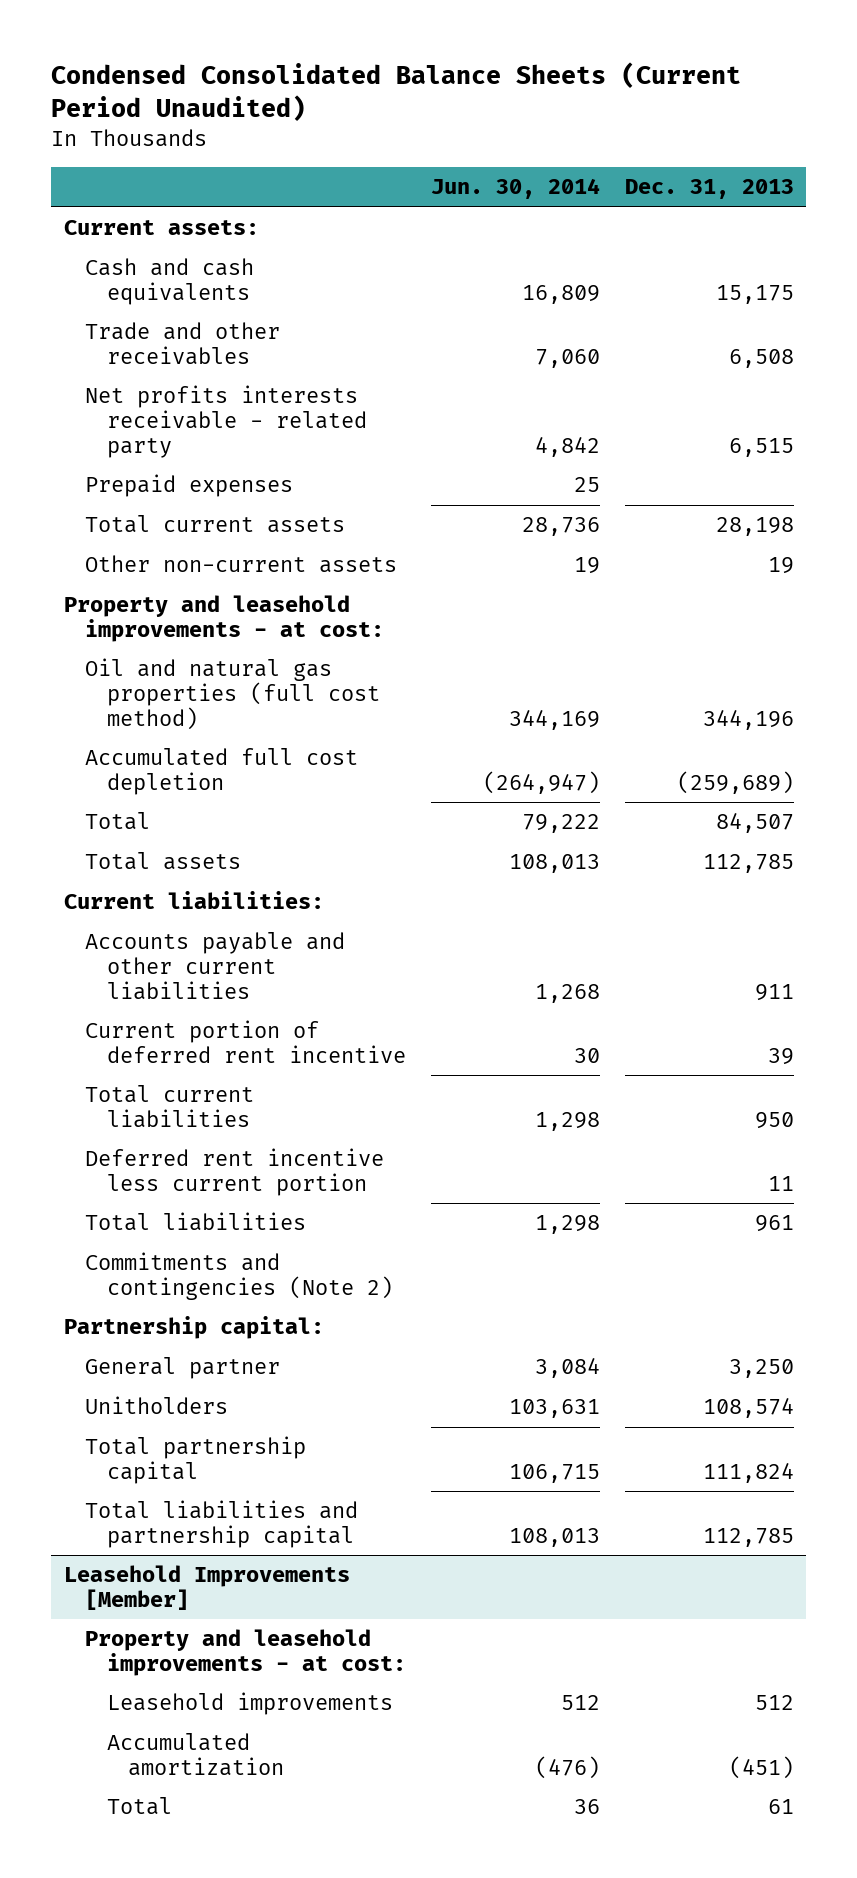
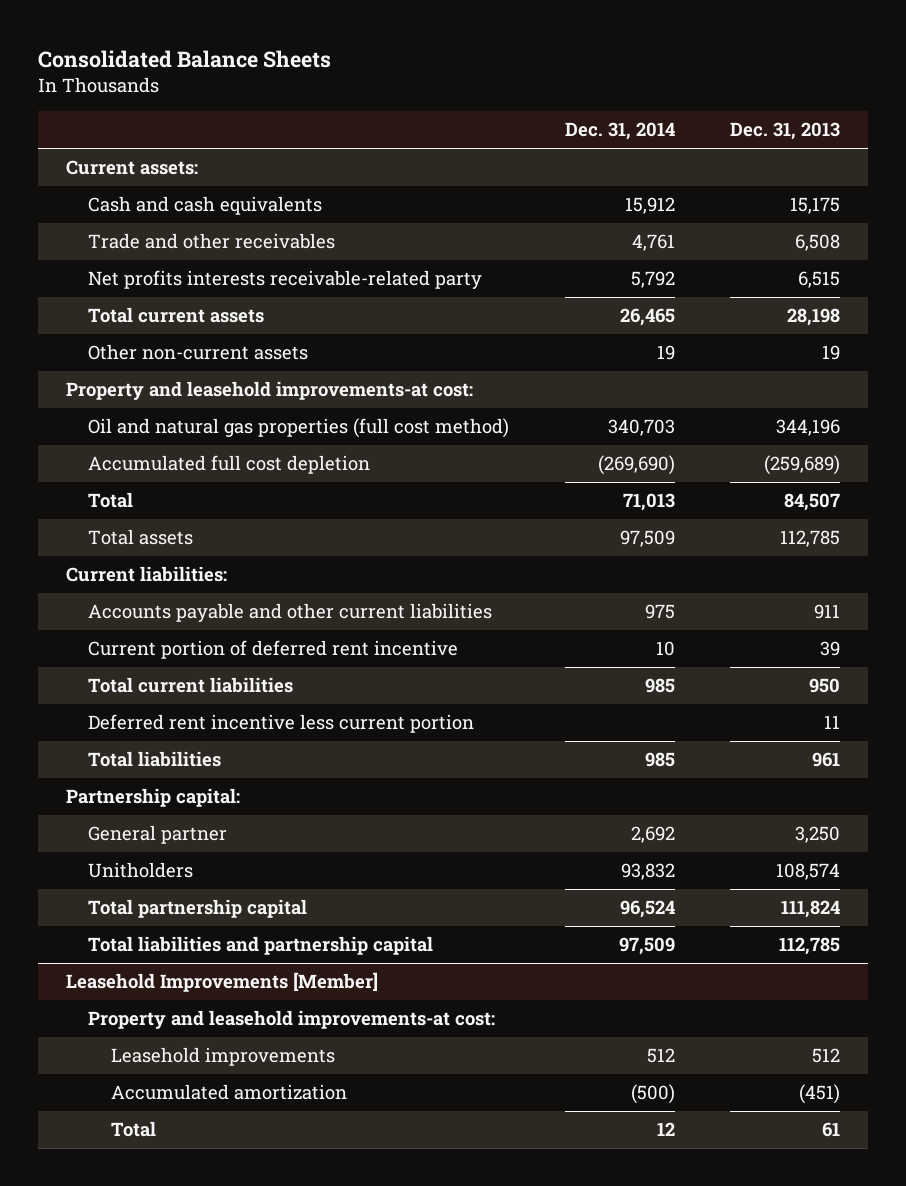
- Condensed Consolidated Balance Sheets (Current Period Unaudited)
+ Consolidated Balance Sheets
- | Jun. 30, 2014 | Dec. 31, 2013
+ | Dec. 31, 2014 | Dec. 31, 2013
- Net profits interests receivable - related party | 4,842 | 6,515
- Prepaid expenses | 25 |
+ Net profits interests receivable-related party | 5,792 | 6,515
- Property and leasehold improvements - at cost:
+ Property and leasehold improvements-at cost:
- Commitments and contingencies (Note 2)
@ Leasehold Improvements [Member]
- Property and leasehold improvements - at cost:
+ Property and leasehold improvements-at cost:

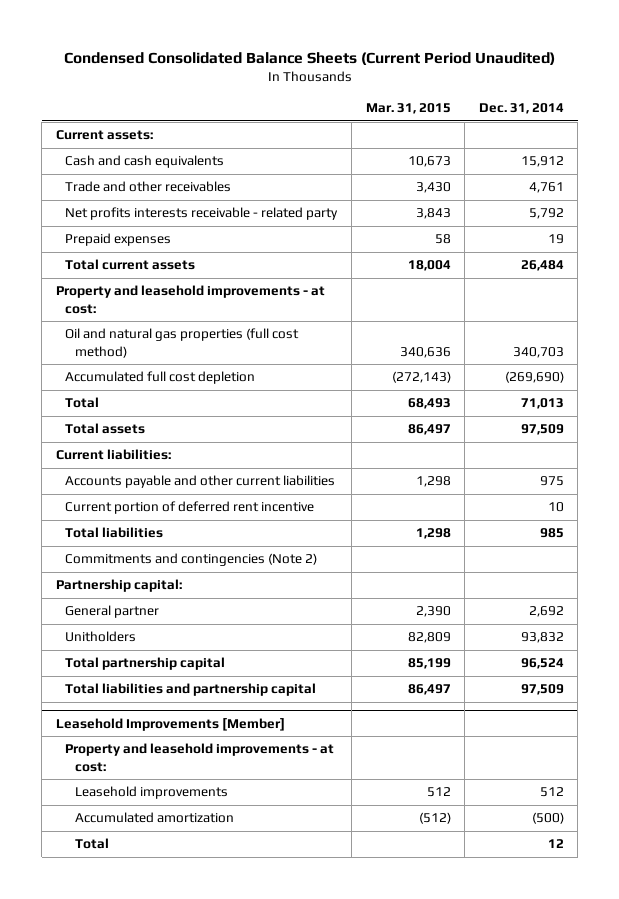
- Consolidated Balance Sheets
+ Condensed Consolidated Balance Sheets (Current Period Unaudited)
- | Dec. 31, 2014 | Dec. 31, 2013
+ | Mar. 31, 2015 | Dec. 31, 2014
- Net profits interests receivable-related party | 5,792 | 6,515
- Total current assets | 26,465 | 28,198
- Other non-current assets | 19 | 19
- Property and leasehold improvements-at cost:
+ Net profits interests receivable - related party | 3,843 | 5,792
+ Prepaid expenses | 58 | 19
+ Total current assets | 18,004 | 26,484
+ Property and leasehold improvements - at cost:
- Total current liabilities | 985 | 950
- Deferred rent incentive less current portion | | 11
+ Commitments and contingencies (Note 2)
@ Leasehold Improvements [Member]
- Property and leasehold improvements-at cost:
+ Property and leasehold improvements - at cost:

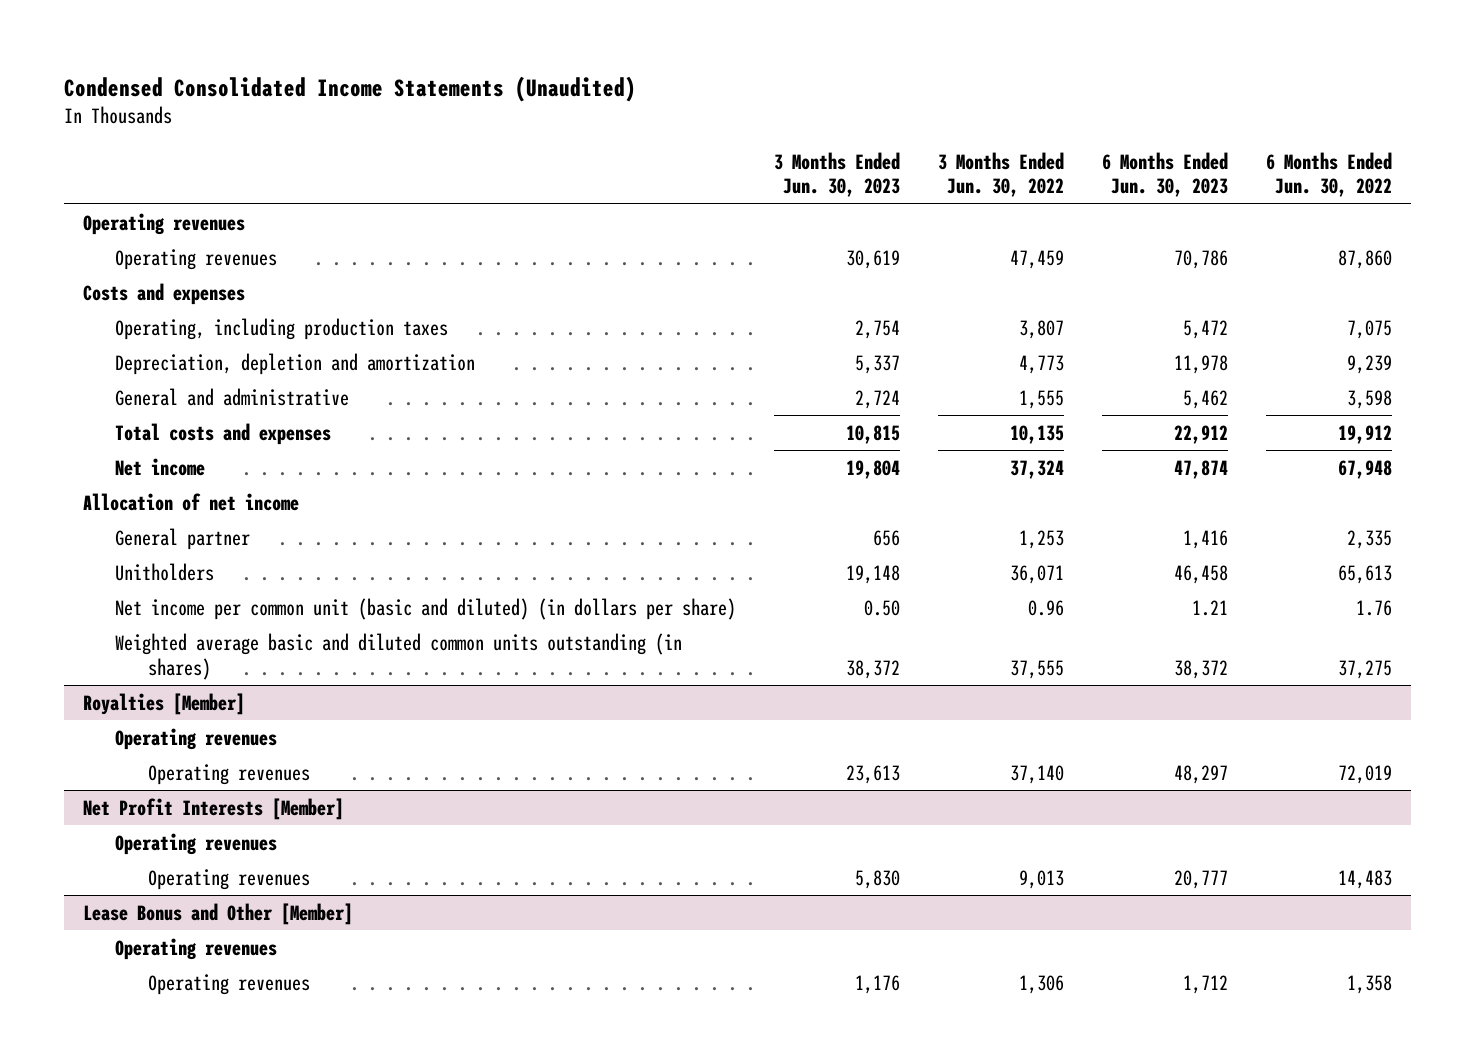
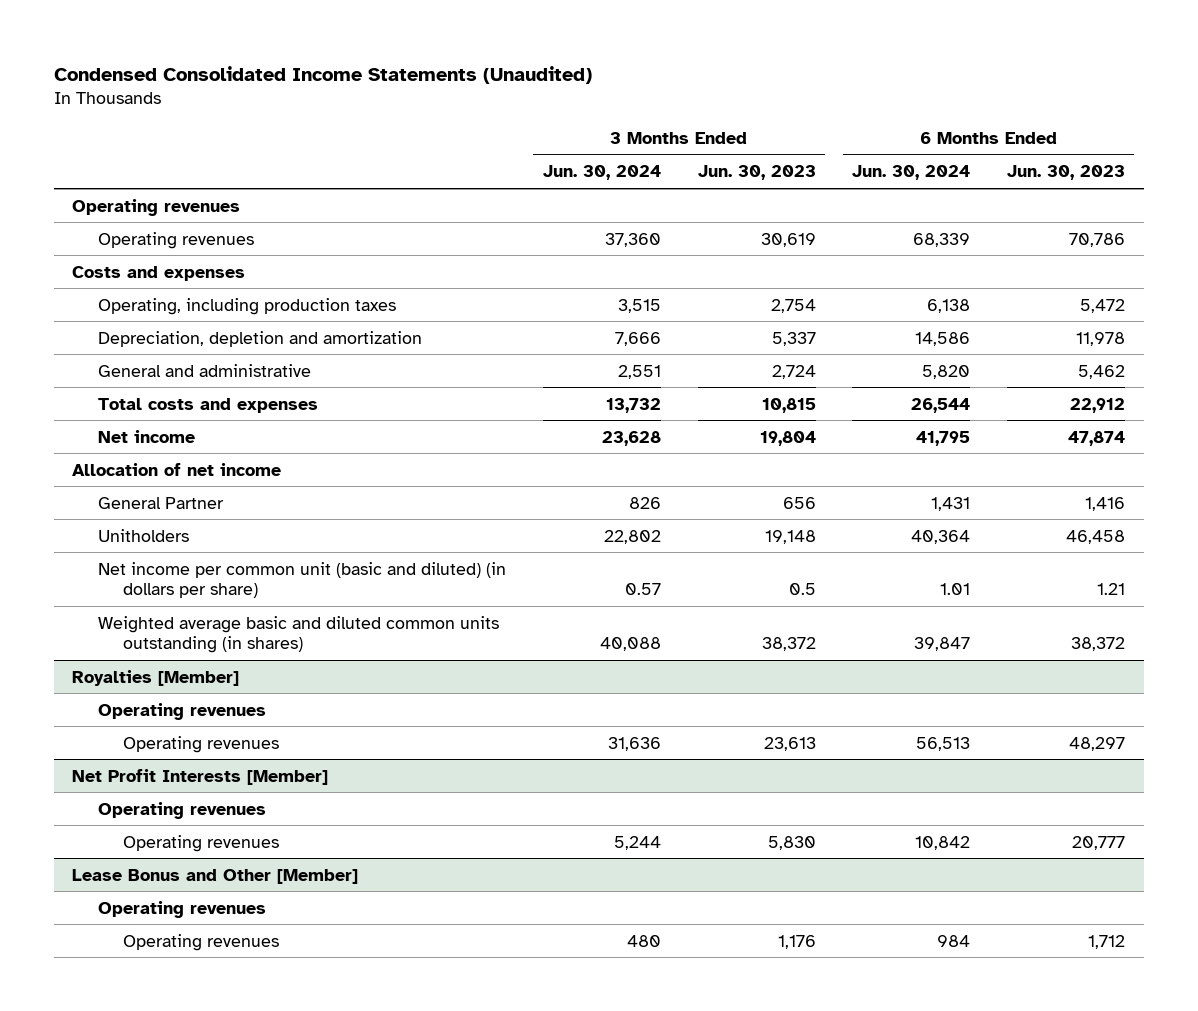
- | 3 Months Ended Jun. 30, 2023 | 3 Months Ended Jun. 30, 2022 | 6 Months Ended Jun. 30, 2023 | 6 Months Ended Jun. 30, 2022
+ | 3 Months Ended Jun. 30, 2024 | 3 Months Ended Jun. 30, 2023 | 6 Months Ended Jun. 30, 2024 | 6 Months Ended Jun. 30, 2023
- General partner | 656 | 1,253 | 1,416 | 2,335
+ General Partner | 826 | 656 | 1,431 | 1,416
- Net income per common unit (basic and diluted) (in dollars per share) | 0.50 | 0.96 | 1.21 | 1.76
+ Net income per common unit (basic and diluted) (in dollars per share) | 0.57 | 0.5 | 1.01 | 1.21

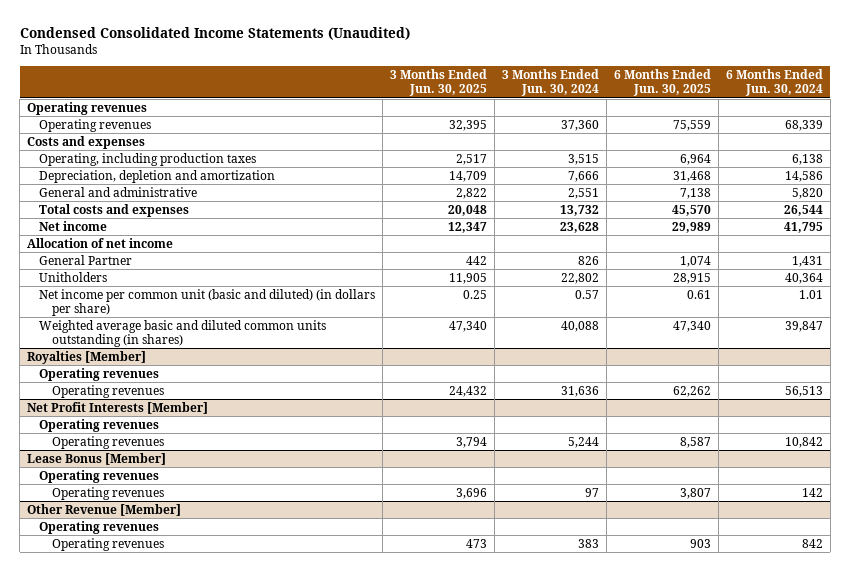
- | 3 Months Ended Jun. 30, 2024 | 3 Months Ended Jun. 30, 2023 | 6 Months Ended Jun. 30, 2024 | 6 Months Ended Jun. 30, 2023
+ | 3 Months Ended Jun. 30, 2025 | 3 Months Ended Jun. 30, 2024 | 6 Months Ended Jun. 30, 2025 | 6 Months Ended Jun. 30, 2024
- Lease Bonus and Other [Member]
+ Lease Bonus [Member]
- Operating revenues | 480 | 1,176 | 984 | 1,712
+ Operating revenues | 3,696 | 97 | 3,807 | 142
+ Other Revenue [Member]
+ Operating revenues
+ Operating revenues | 473 | 383 | 903 | 842

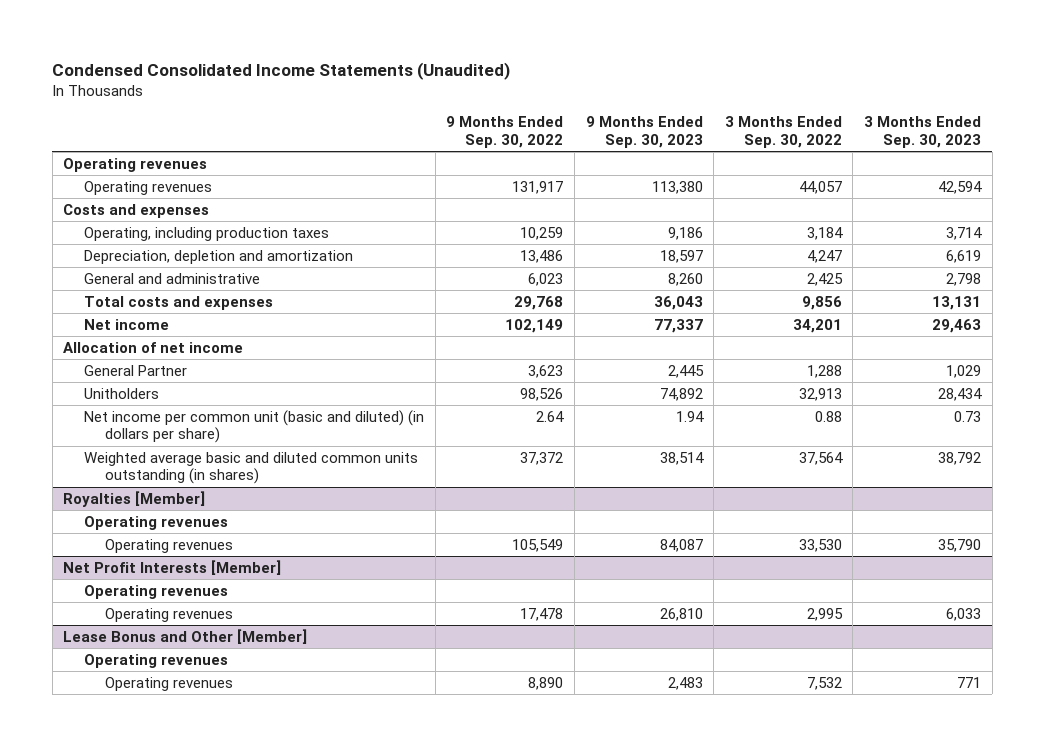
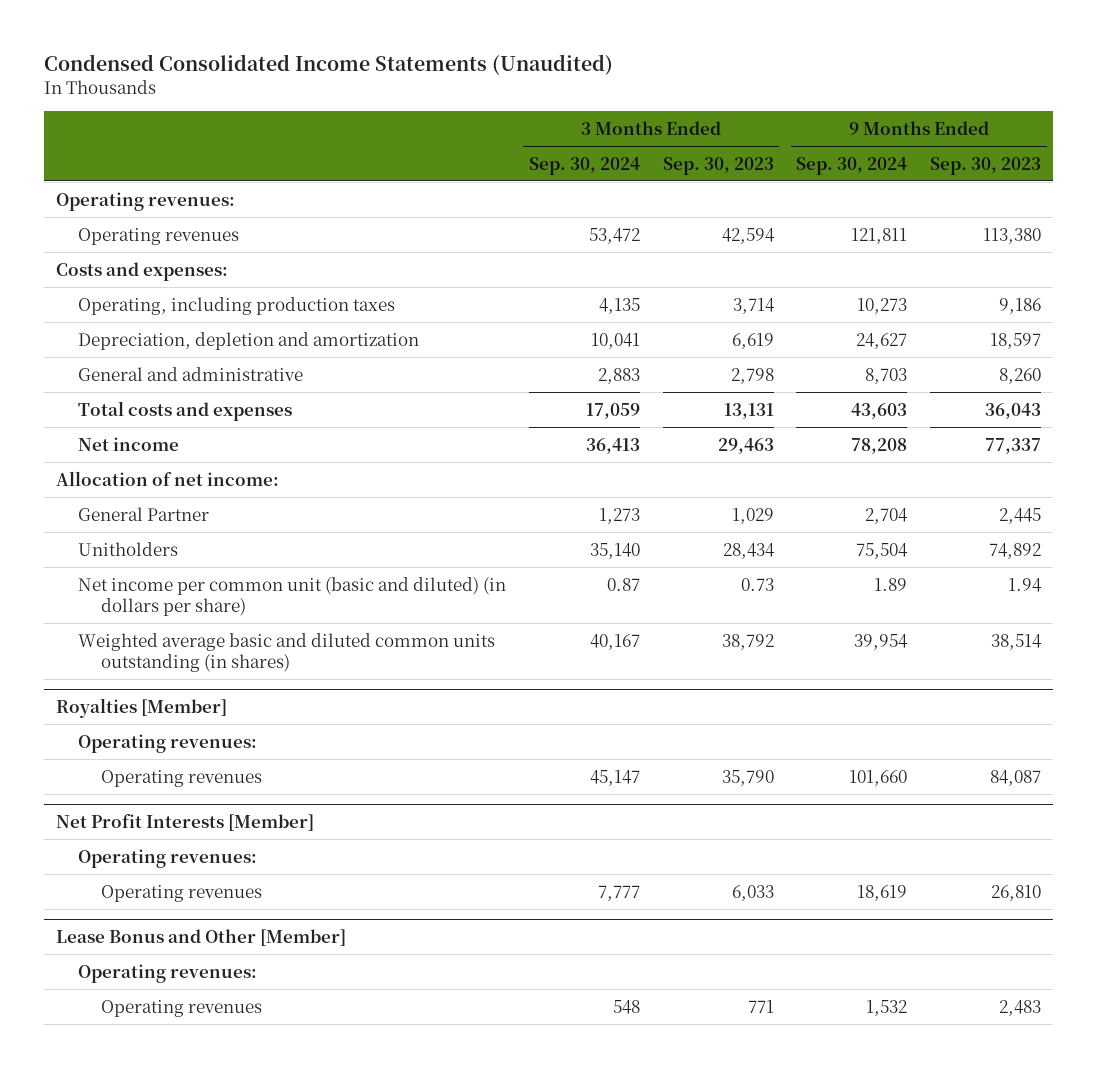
- | 9 Months Ended Sep. 30, 2022 | 9 Months Ended Sep. 30, 2023 | 3 Months Ended Sep. 30, 2022 | 3 Months Ended Sep. 30, 2023
+ | 3 Months Ended Sep. 30, 2024 | 3 Months Ended Sep. 30, 2023 | 9 Months Ended Sep. 30, 2024 | 9 Months Ended Sep. 30, 2023
- Operating revenues
+ Operating revenues:
- Costs and expenses
+ Costs and expenses:
- Allocation of net income
+ Allocation of net income:
@ Royalties [Member]
- Operating revenues
+ Operating revenues:
@ Net Profit Interests [Member]
- Operating revenues
+ Operating revenues:
@ Lease Bonus and Other [Member]
- Operating revenues
+ Operating revenues:

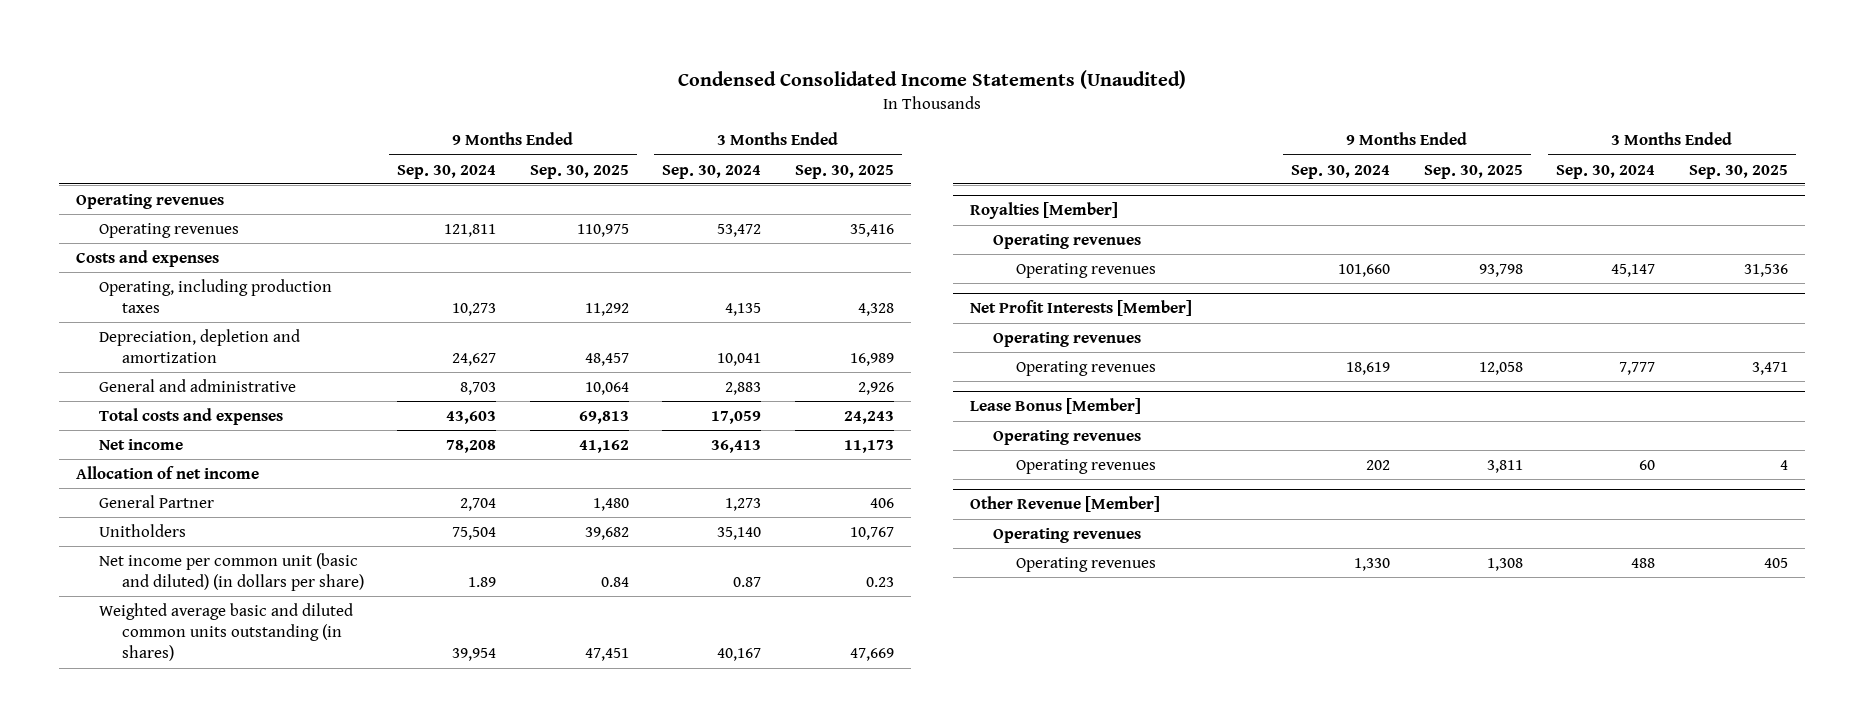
- | 3 Months Ended Sep. 30, 2024 | 3 Months Ended Sep. 30, 2023 | 9 Months Ended Sep. 30, 2024 | 9 Months Ended Sep. 30, 2023
+ | 9 Months Ended Sep. 30, 2024 | 9 Months Ended Sep. 30, 2025 | 3 Months Ended Sep. 30, 2024 | 3 Months Ended Sep. 30, 2025
- Operating revenues:
+ Operating revenues
- Costs and expenses:
+ Costs and expenses
- Allocation of net income:
+ Allocation of net income
@ Royalties [Member]
- Operating revenues:
+ Operating revenues
@ Net Profit Interests [Member]
- Operating revenues:
+ Operating revenues
- Lease Bonus and Other [Member]
- Operating revenues:
- Operating revenues | 548 | 771 | 1,532 | 2,483
+ Lease Bonus [Member]
+ Operating revenues
+ Operating revenues | 202 | 3,811 | 60 | 4
+ Other Revenue [Member]
+ Operating revenues
+ Operating revenues | 1,330 | 1,308 | 488 | 405

